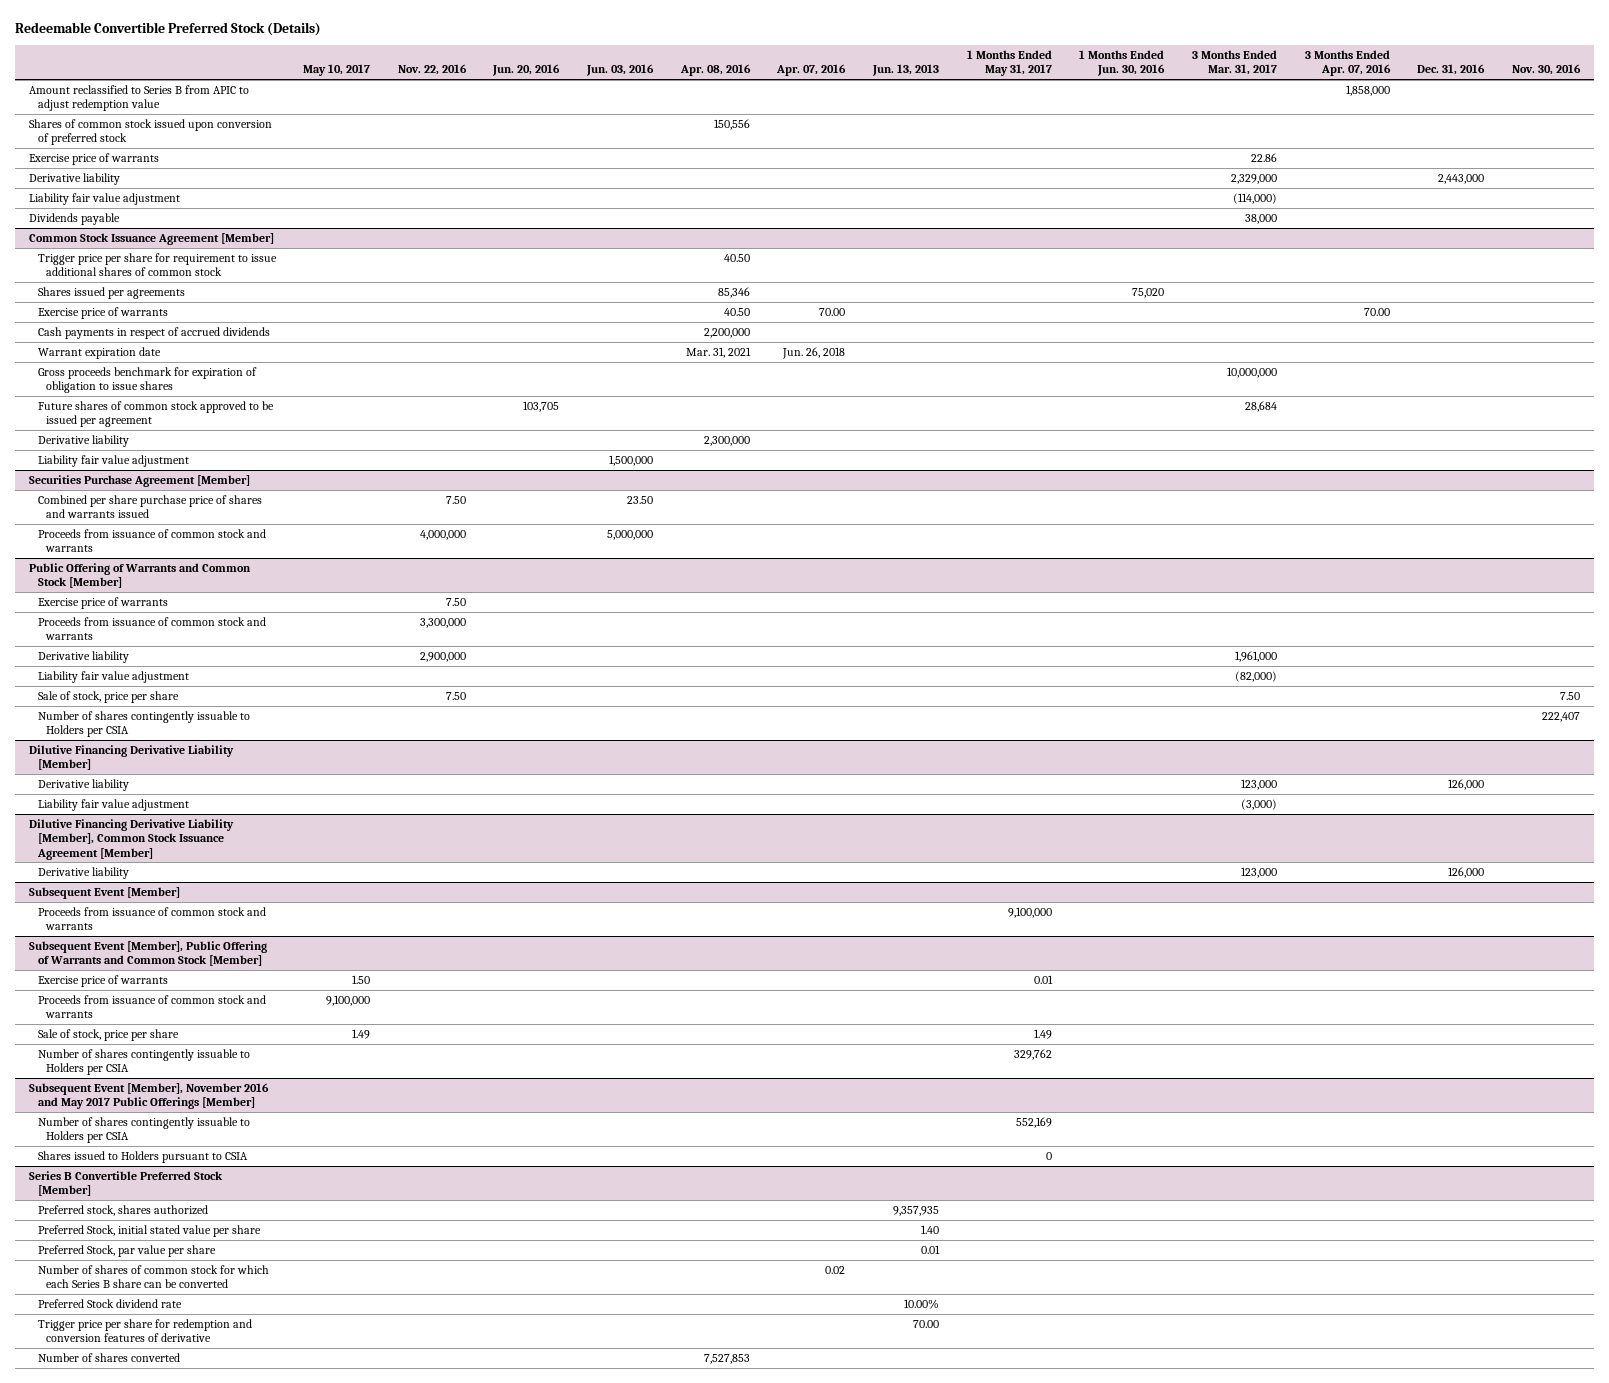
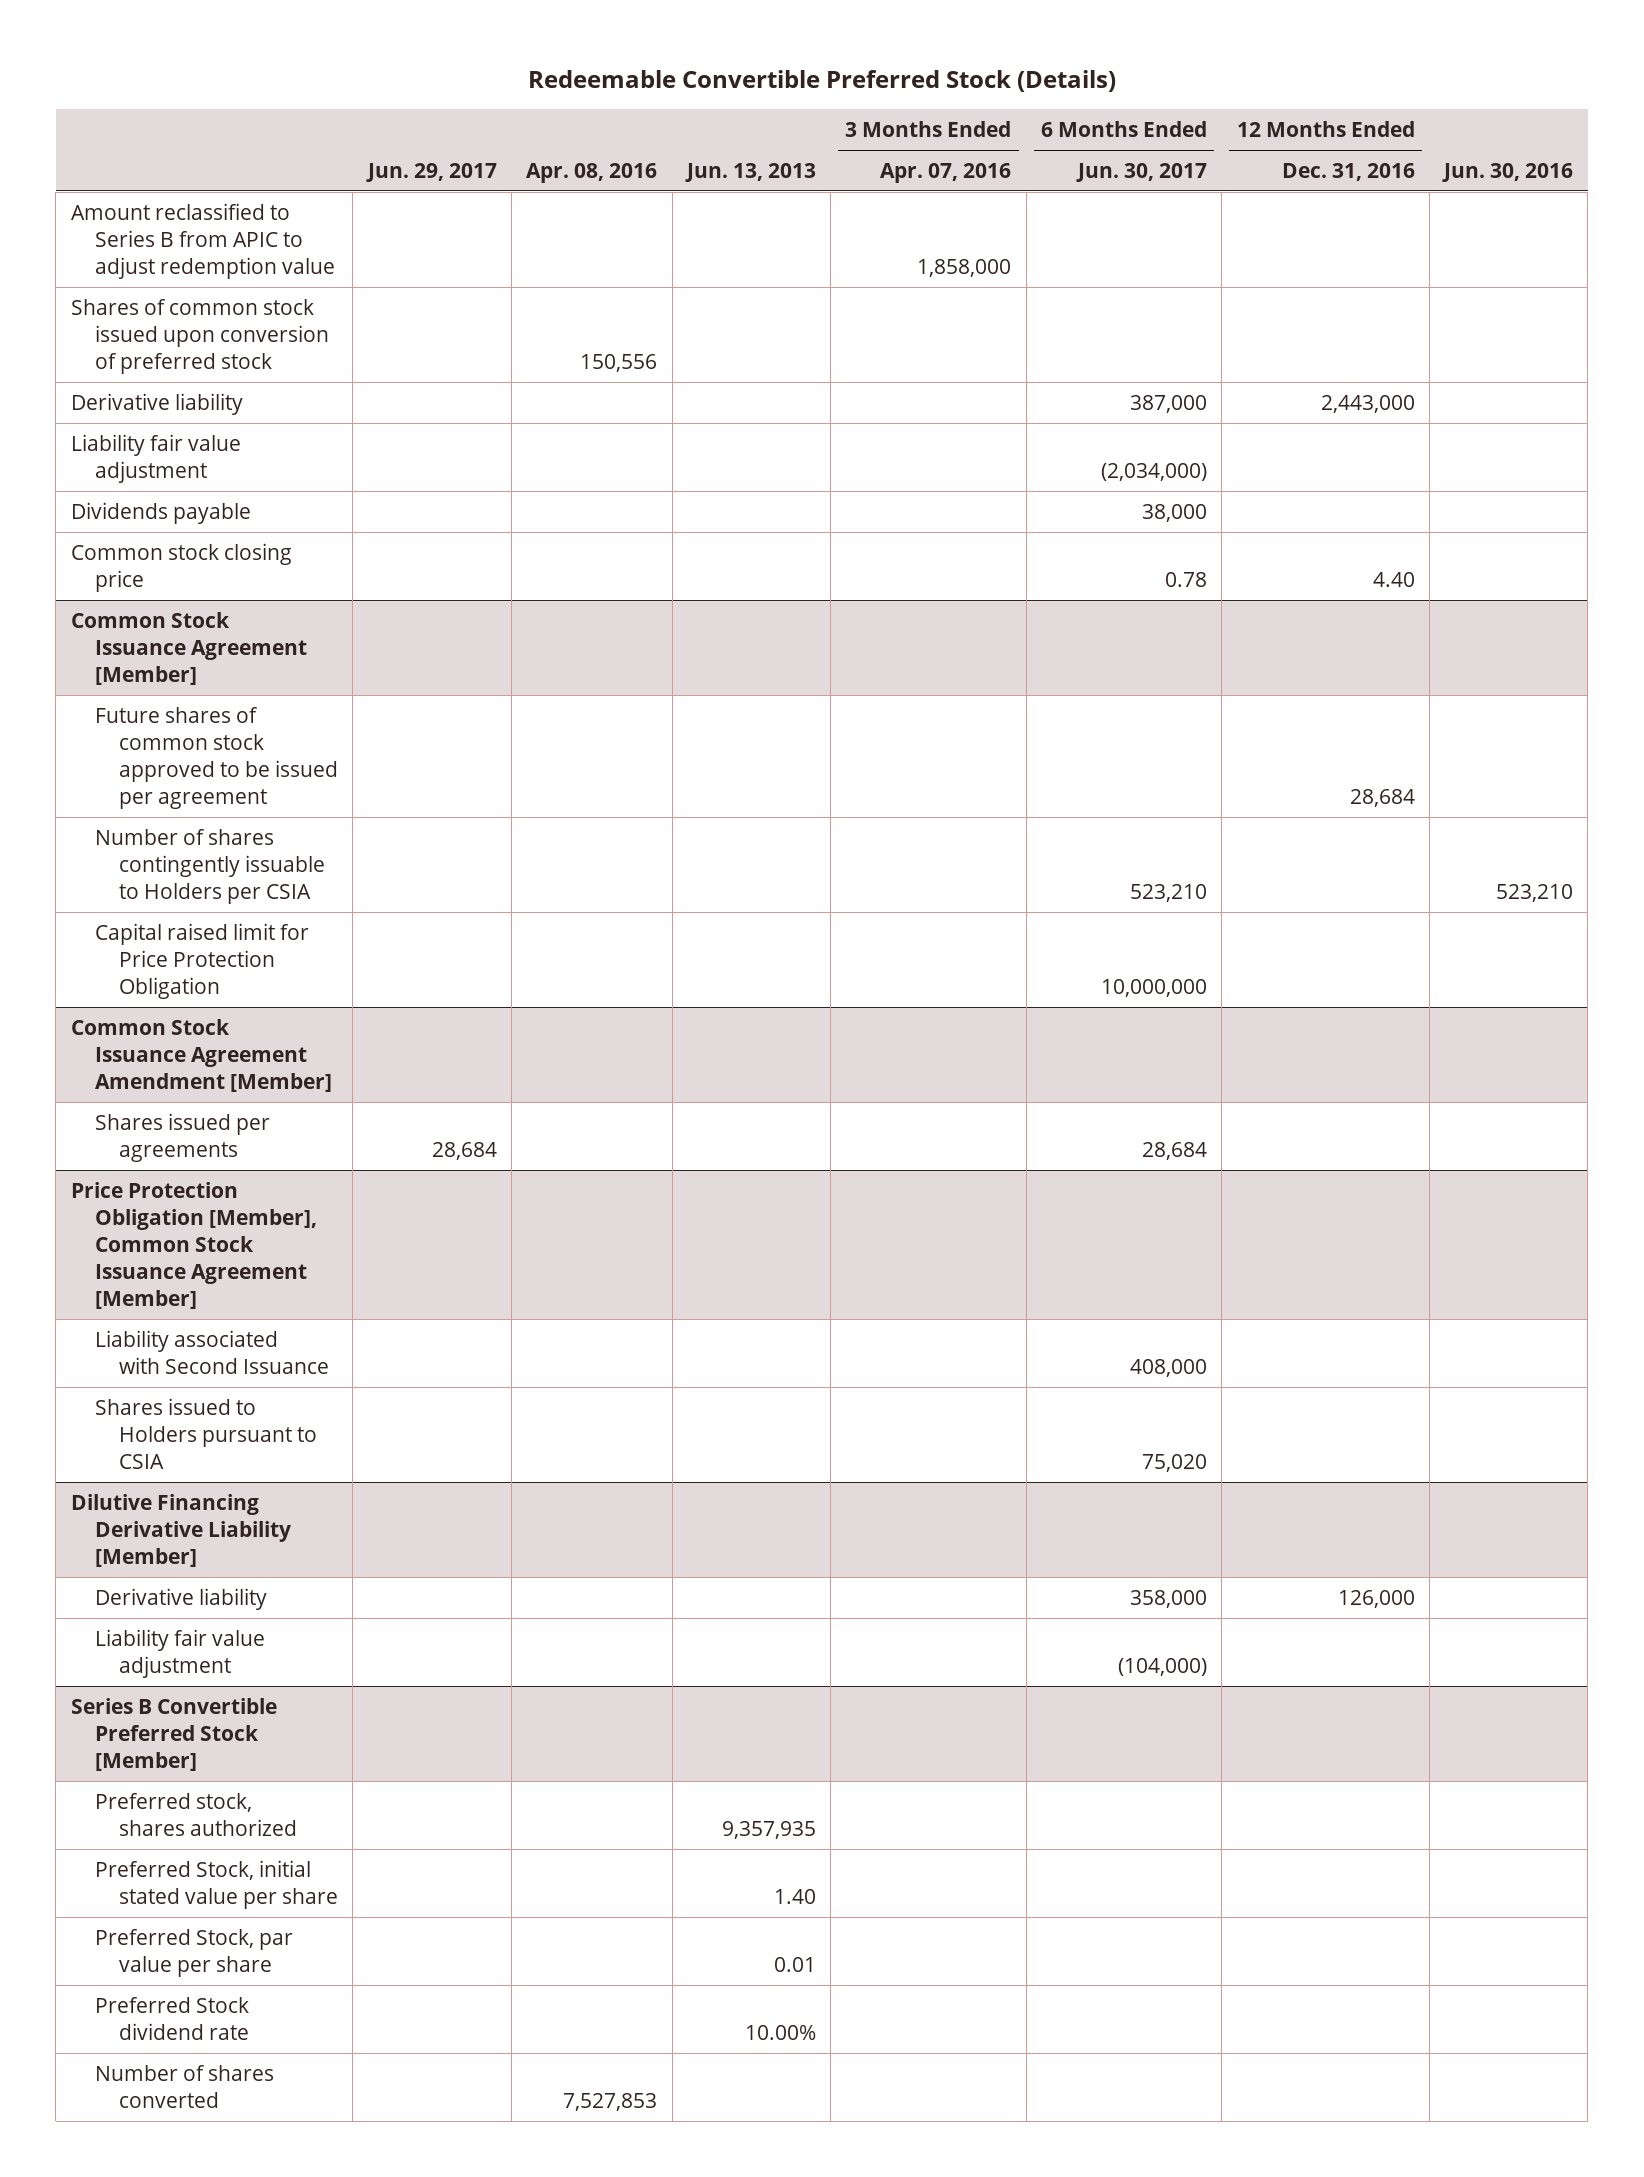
- | May 10, 2017 | Nov. 22, 2016 | Jun. 20, 2016 | Jun. 03, 2016 | Apr. 08, 2016 | Apr. 07, 2016 | Jun. 13, 2013 | 1 Months Ended May 31, 2017 | 1 Months Ended Jun. 30, 2016 | 3 Months Ended Mar. 31, 2017 | 3 Months Ended Apr. 07, 2016 | Dec. 31, 2016 | Nov. 30, 2016
+ | Jun. 29, 2017 | Apr. 08, 2016 | Jun. 13, 2013 | 3 Months Ended Apr. 07, 2016 | 6 Months Ended Jun. 30, 2017 | 12 Months Ended Dec. 31, 2016 | Jun. 30, 2016
- Exercise price of warrants | | | | | | | | | | 22.86 | | |
+ Common stock closing price | | | | | 0.78 | 4.40 |
@ Common Stock Issuance Agreement [Member]
- Trigger price per share for requirement to issue additional shares of common stock | | | | | 40.50 | | | | | | | |
- Shares issued per agreements | | | | | 85,346 | | | | 75,020 | | | |
- Exercise price of warrants | | | | | 40.50 | 70.00 | | | | | 70.00 | |
- Cash payments in respect of accrued dividends | | | | | 2,200,000 | | | | | | | |
- Warrant expiration date | | | | | Mar. 31, 2021 | Jun. 26, 2018 | | | | | | |
- Gross proceeds benchmark for expiration of obligation to issue shares | | | | | | | | | | 10,000,000 | | |
- Derivative liability | | | | | 2,300,000 | | | | | | | |
- Liability fair value adjustment | | | | 1,500,000 | | | | | | | | |
- Securities Purchase Agreement [Member]
- Combined per share purchase price of shares and warrants issued | | 7.50 | | 23.50 | | | | | | | | |
- Proceeds from issuance of common stock and warrants | | 4,000,000 | | 5,000,000 | | | | | | | | |
- Public Offering of Warrants and Common Stock [Member]
- Exercise price of warrants | | 7.50 | | | | | | | | | | |
- Proceeds from issuance of common stock and warrants | | 3,300,000 | | | | | | | | | | |
- Derivative liability | | 2,900,000 | | | | | | | | 1,961,000 | | |
- Liability fair value adjustment | | | | | | | | | | (82,000) | | |
- Sale of stock, price per share | | 7.50 | | | | | | | | | | | 7.50
- Number of shares contingently issuable to Holders per CSIA | | | | | | | | | | | | | 222,407
@ Common Stock Issuance Agreement [Member]
+ Number of shares contingently issuable to Holders per CSIA | | | | | 523,210 | | 523,210
+ Capital raised limit for Price Protection Obligation | | | | | 10,000,000 | |
+ Common Stock Issuance Agreement Amendment [Member]
+ Shares issued per agreements | 28,684 | | | | 28,684 | |
+ Price Protection Obligation [Member], Common Stock Issuance Agreement [Member]
+ Liability associated with Second Issuance | | | | | 408,000 | |
+ Shares issued to Holders pursuant to CSIA | | | | | 75,020 | |
- Dilutive Financing Derivative Liability [Member], Common Stock Issuance Agreement [Member]
- Derivative liability | | | | | | | | | | 123,000 | | 126,000 |
- Subsequent Event [Member]
- Proceeds from issuance of common stock and warrants | | | | | | | | 9,100,000 | | | | |
- Subsequent Event [Member], Public Offering of Warrants and Common Stock [Member]
- Exercise price of warrants | 1.50 | | | | | | | 0.01 | | | | |
- Proceeds from issuance of common stock and warrants | 9,100,000 | | | | | | | | | | | |
- Sale of stock, price per share | 1.49 | | | | | | | 1.49 | | | | |
- Number of shares contingently issuable to Holders per CSIA | | | | | | | | 329,762 | | | | |
- Subsequent Event [Member], November 2016 and May 2017 Public Offerings [Member]
- Number of shares contingently issuable to Holders per CSIA | | | | | | | | 552,169 | | | | |
- Shares issued to Holders pursuant to CSIA | | | | | | | | 0 | | | | |
@ Series B Convertible Preferred Stock [Member]
- Number of shares of common stock for which each Series B share can be converted | | | | | | 0.02 | | | | | | |
- Trigger price per share for redemption and conversion features of derivative | | | | | | | 70.00 | | | | | |

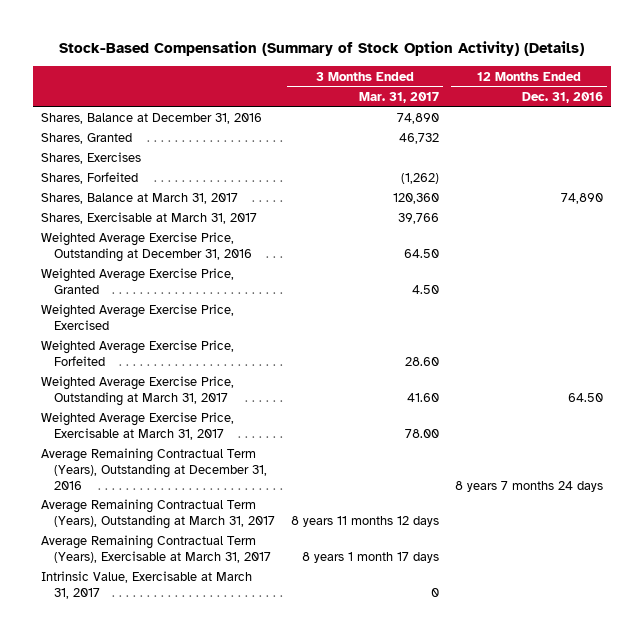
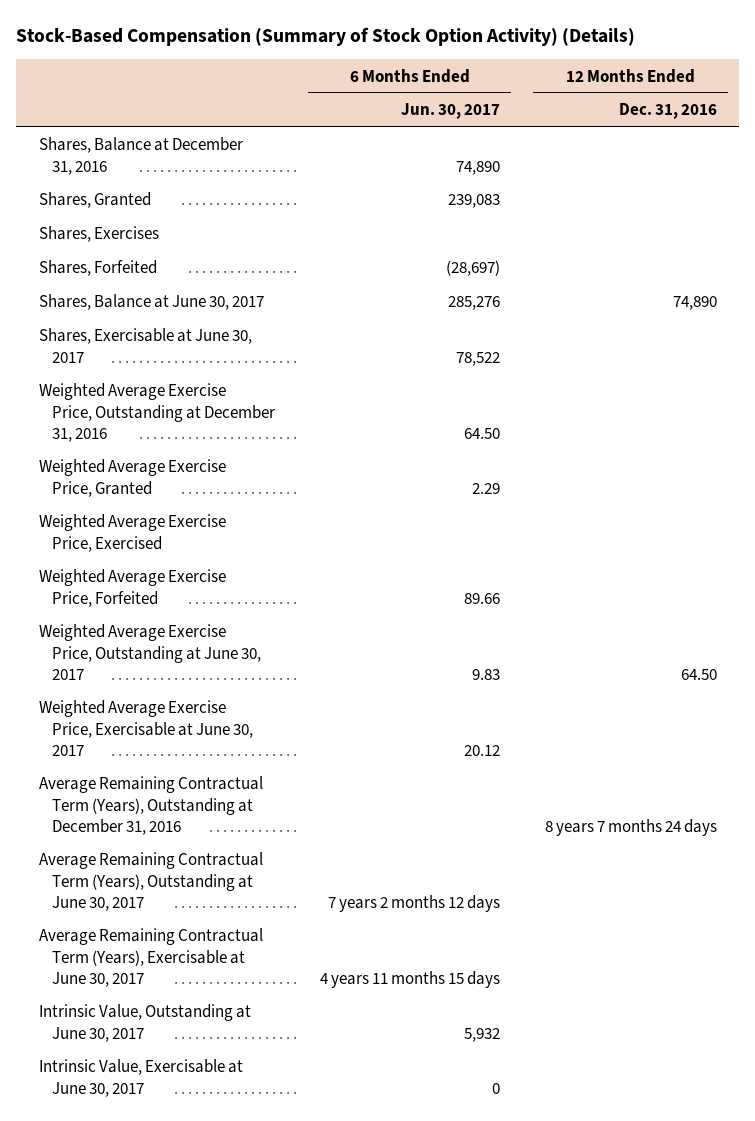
- | 3 Months Ended Mar. 31, 2017 | 12 Months Ended Dec. 31, 2016
+ | 6 Months Ended Jun. 30, 2017 | 12 Months Ended Dec. 31, 2016
- Shares, Balance at March 31, 2017 | 120,360 | 74,890
- Shares, Exercisable at March 31, 2017 | 39,766 |
+ Shares, Balance at June 30, 2017 | 285,276 | 74,890
+ Shares, Exercisable at June 30, 2017 | 78,522 |
- Weighted Average Exercise Price, Outstanding at March 31, 2017 | 41.60 | 64.50
- Weighted Average Exercise Price, Exercisable at March 31, 2017 | 78.00 |
+ Weighted Average Exercise Price, Outstanding at June 30, 2017 | 9.83 | 64.50
+ Weighted Average Exercise Price, Exercisable at June 30, 2017 | 20.12 |
- Average Remaining Contractual Term (Years), Outstanding at March 31, 2017 | 8 years 11 months 12 days |
- Average Remaining Contractual Term (Years), Exercisable at March 31, 2017 | 8 years 1 month 17 days |
- Intrinsic Value, Exercisable at March 31, 2017 | 0 |
+ Average Remaining Contractual Term (Years), Outstanding at June 30, 2017 | 7 years 2 months 12 days |
+ Average Remaining Contractual Term (Years), Exercisable at June 30, 2017 | 4 years 11 months 15 days |
+ Intrinsic Value, Outstanding at June 30, 2017 | 5,932 |
+ Intrinsic Value, Exercisable at June 30, 2017 | 0 |

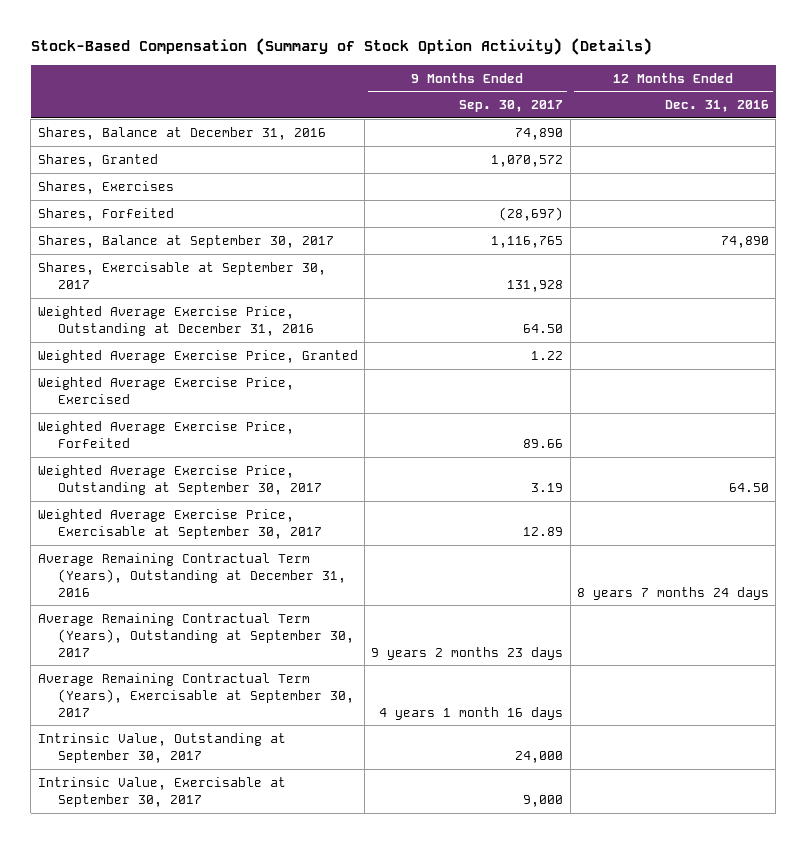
- | 6 Months Ended Jun. 30, 2017 | 12 Months Ended Dec. 31, 2016
+ | 9 Months Ended Sep. 30, 2017 | 12 Months Ended Dec. 31, 2016
- Shares, Balance at June 30, 2017 | 285,276 | 74,890
- Shares, Exercisable at June 30, 2017 | 78,522 |
+ Shares, Balance at September 30, 2017 | 1,116,765 | 74,890
+ Shares, Exercisable at September 30, 2017 | 131,928 |
- Weighted Average Exercise Price, Outstanding at June 30, 2017 | 9.83 | 64.50
- Weighted Average Exercise Price, Exercisable at June 30, 2017 | 20.12 |
+ Weighted Average Exercise Price, Outstanding at September 30, 2017 | 3.19 | 64.50
+ Weighted Average Exercise Price, Exercisable at September 30, 2017 | 12.89 |
- Average Remaining Contractual Term (Years), Outstanding at June 30, 2017 | 7 years 2 months 12 days |
- Average Remaining Contractual Term (Years), Exercisable at June 30, 2017 | 4 years 11 months 15 days |
- Intrinsic Value, Outstanding at June 30, 2017 | 5,932 |
- Intrinsic Value, Exercisable at June 30, 2017 | 0 |
+ Average Remaining Contractual Term (Years), Outstanding at September 30, 2017 | 9 years 2 months 23 days |
+ Average Remaining Contractual Term (Years), Exercisable at September 30, 2017 | 4 years 1 month 16 days |
+ Intrinsic Value, Outstanding at September 30, 2017 | 24,000 |
+ Intrinsic Value, Exercisable at September 30, 2017 | 9,000 |

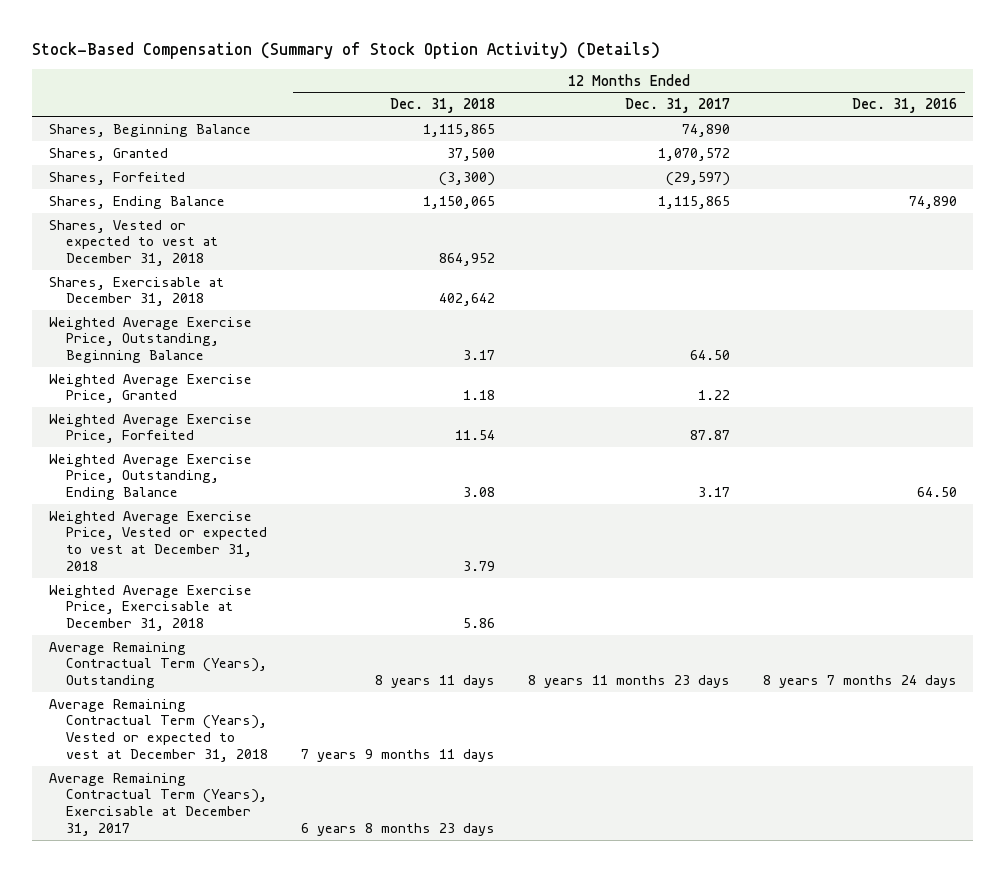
- | 9 Months Ended Sep. 30, 2017 | 12 Months Ended Dec. 31, 2016
+ | 12 Months Ended Dec. 31, 2018 | 12 Months Ended Dec. 31, 2017 | 12 Months Ended Dec. 31, 2016
- Shares, Balance at December 31, 2016 | 74,890 |
+ Shares, Beginning Balance | 1,115,865 | 74,890 |
- Shares, Exercises
- Shares, Balance at September 30, 2017 | 1,116,765 | 74,890
- Shares, Exercisable at September 30, 2017 | 131,928 |
- Weighted Average Exercise Price, Outstanding at December 31, 2016 | 64.50 |
+ Shares, Ending Balance | 1,150,065 | 1,115,865 | 74,890
+ Shares, Vested or expected to vest at December 31, 2018 | 864,952 | |
+ Shares, Exercisable at December 31, 2018 | 402,642 | |
+ Weighted Average Exercise Price, Outstanding, Beginning Balance | 3.17 | 64.50 |
- Weighted Average Exercise Price, Exercised
- Weighted Average Exercise Price, Outstanding at September 30, 2017 | 3.19 | 64.50
- Weighted Average Exercise Price, Exercisable at September 30, 2017 | 12.89 |
- Average Remaining Contractual Term (Years), Outstanding at December 31, 2016 | | 8 years 7 months 24 days
- Average Remaining Contractual Term (Years), Outstanding at September 30, 2017 | 9 years 2 months 23 days |
- Average Remaining Contractual Term (Years), Exercisable at September 30, 2017 | 4 years 1 month 16 days |
- Intrinsic Value, Outstanding at September 30, 2017 | 24,000 |
- Intrinsic Value, Exercisable at September 30, 2017 | 9,000 |
+ Weighted Average Exercise Price, Outstanding, Ending Balance | 3.08 | 3.17 | 64.50
+ Weighted Average Exercise Price, Vested or expected to vest at December 31, 2018 | 3.79 | |
+ Weighted Average Exercise Price, Exercisable at December 31, 2018 | 5.86 | |
+ Average Remaining Contractual Term (Years), Outstanding | 8 years 11 days | 8 years 11 months 23 days | 8 years 7 months 24 days
+ Average Remaining Contractual Term (Years), Vested or expected to vest at December 31, 2018 | 7 years 9 months 11 days | |
+ Average Remaining Contractual Term (Years), Exercisable at December 31, 2017 | 6 years 8 months 23 days | |

